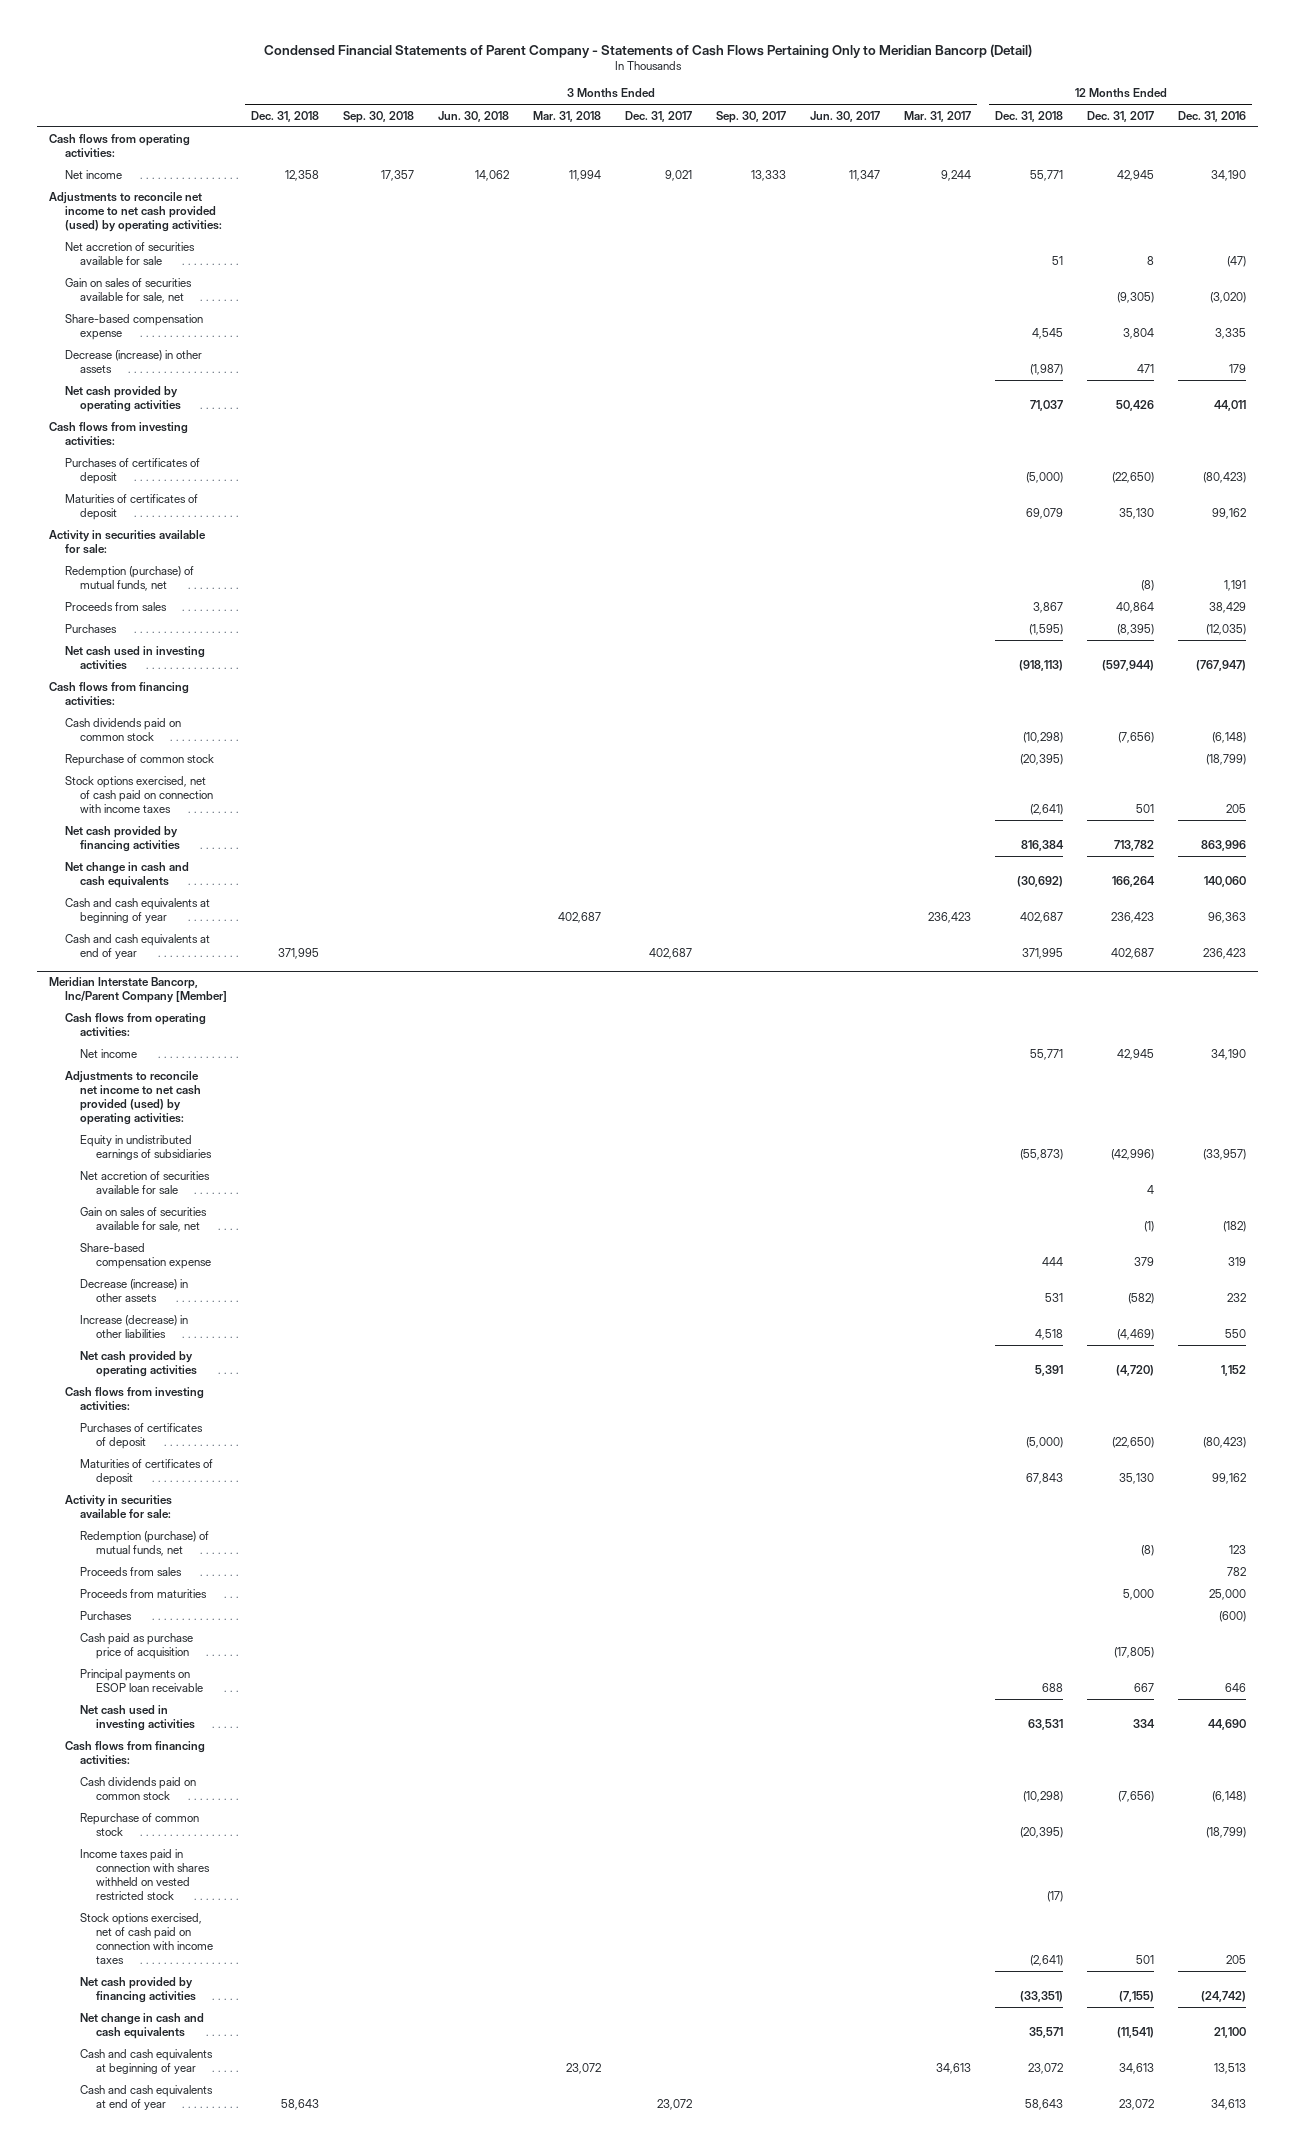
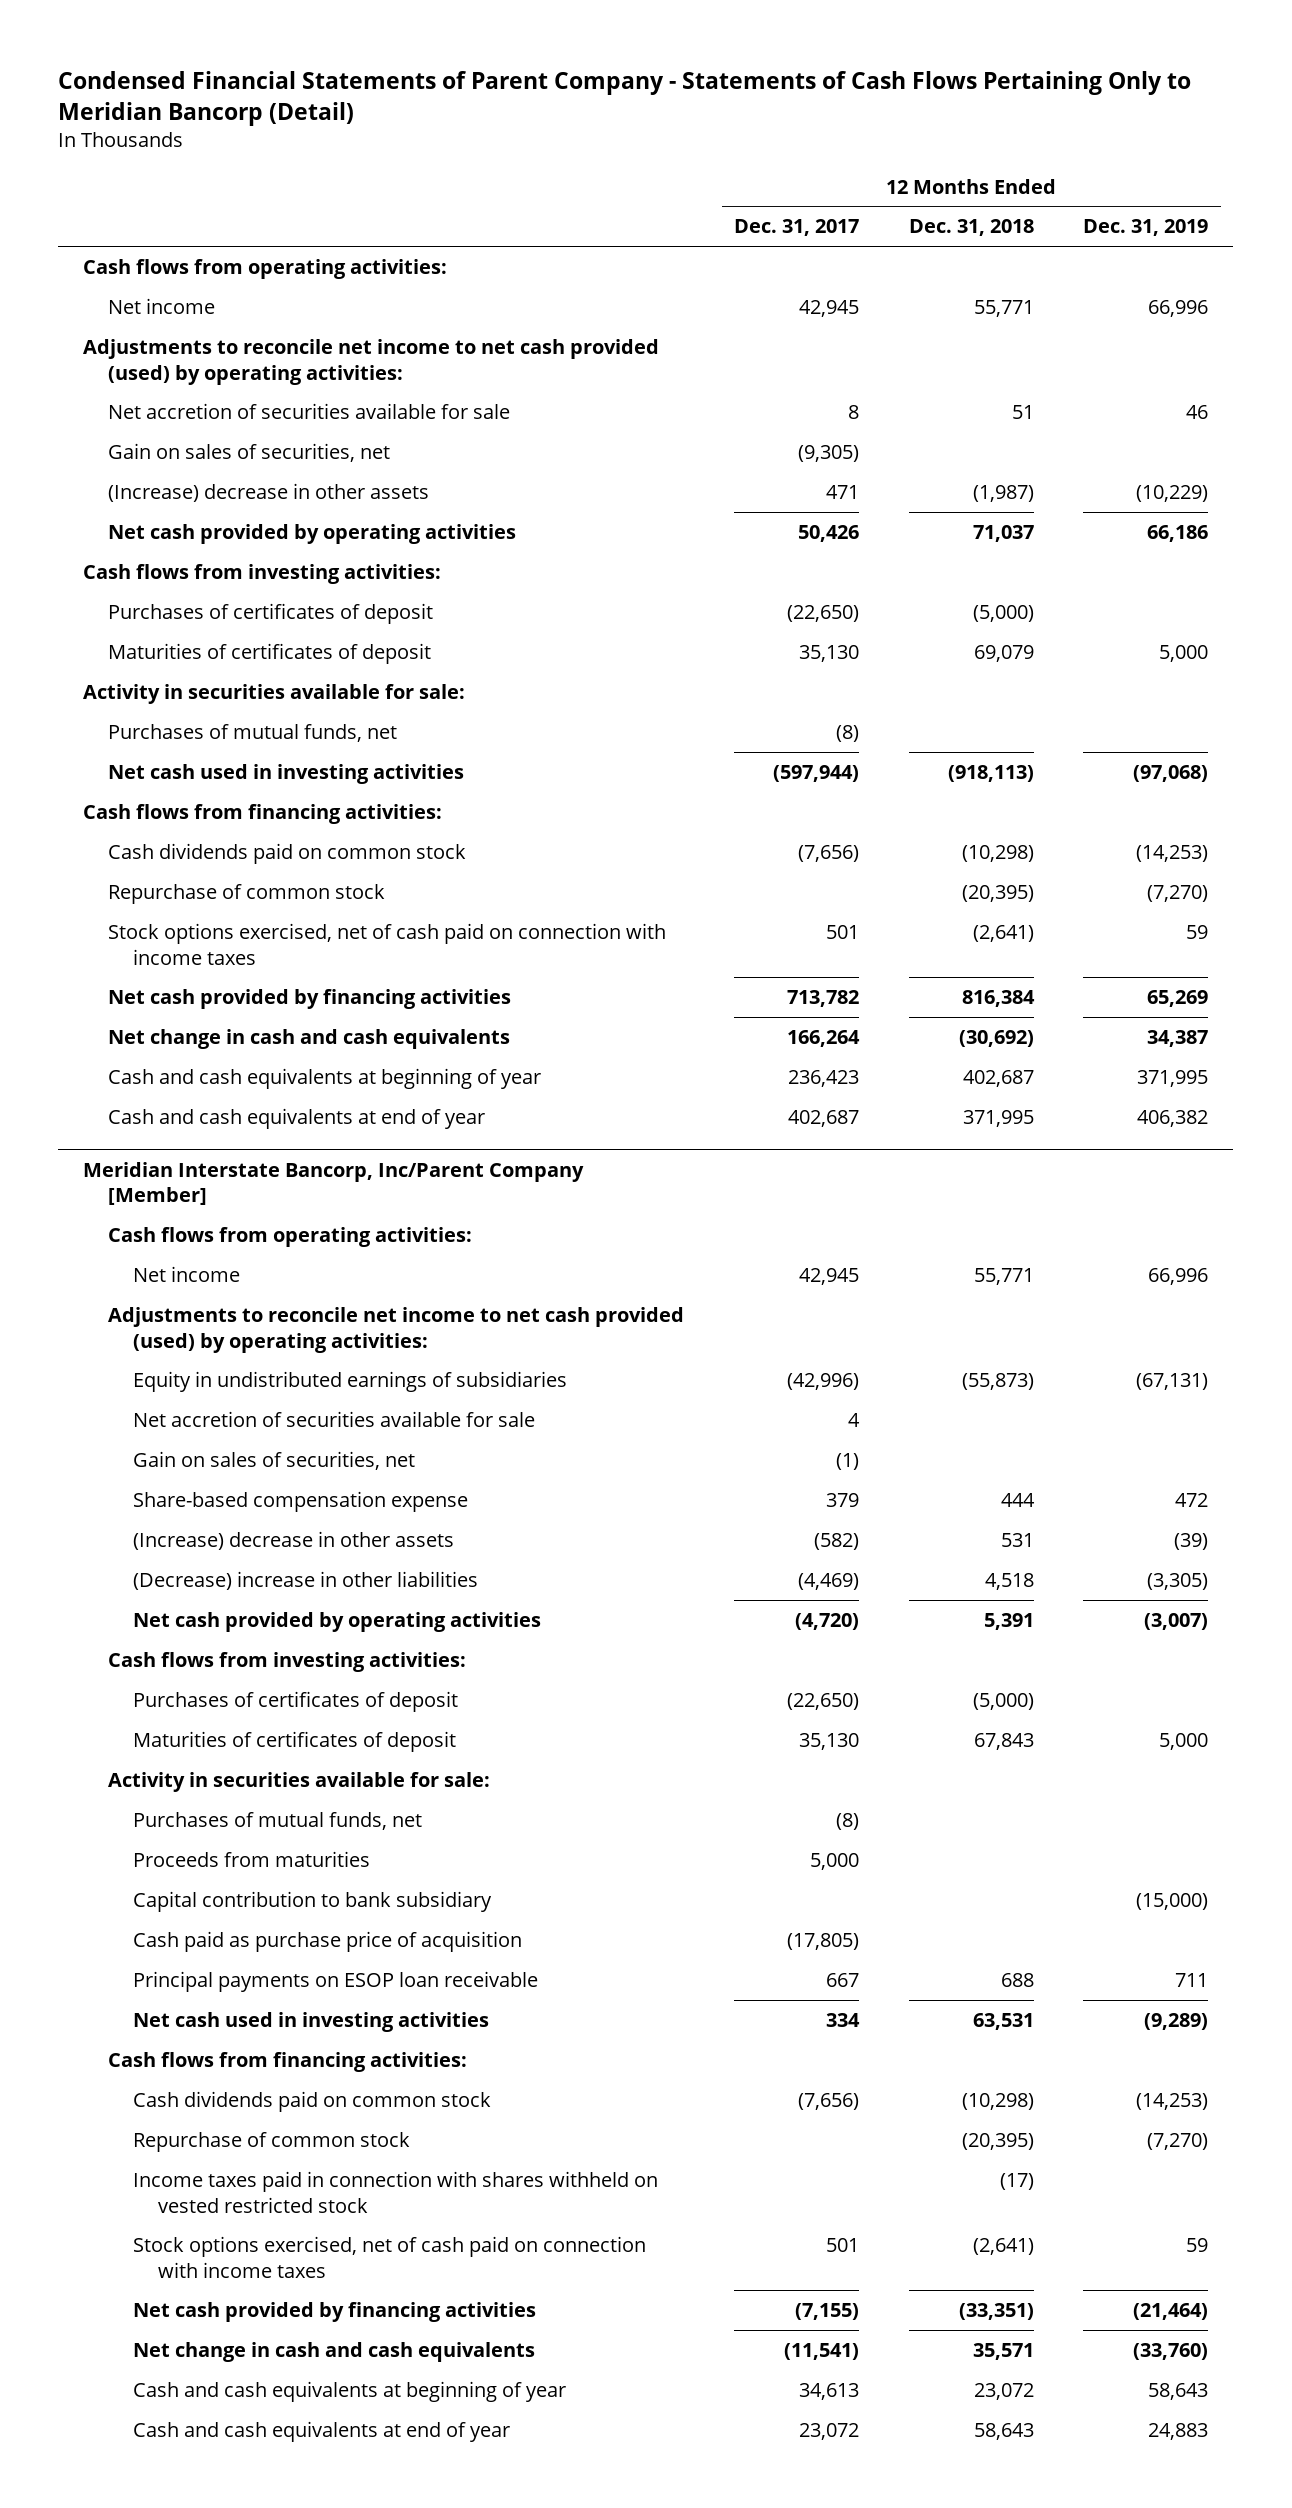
- | 3 Months Ended Dec. 31, 2018 | 3 Months Ended Sep. 30, 2018 | 3 Months Ended Jun. 30, 2018 | 3 Months Ended Mar. 31, 2018 | 3 Months Ended Dec. 31, 2017 | 3 Months Ended Sep. 30, 2017 | 3 Months Ended Jun. 30, 2017 | 3 Months Ended Mar. 31, 2017 | 12 Months Ended Dec. 31, 2018 | 12 Months Ended Dec. 31, 2017 | 12 Months Ended Dec. 31, 2016
+ | 12 Months Ended Dec. 31, 2017 | 12 Months Ended Dec. 31, 2018 | 12 Months Ended Dec. 31, 2019
- Gain on sales of securities available for sale, net | | | | | | | | | | (9,305) | (3,020)
- Share-based compensation expense | | | | | | | | | 4,545 | 3,804 | 3,335
- Decrease (increase) in other assets | | | | | | | | | (1,987) | 471 | 179
+ Gain on sales of securities, net | (9,305) | |
+ (Increase) decrease in other assets | 471 | (1,987) | (10,229)
- Redemption (purchase) of mutual funds, net | | | | | | | | | | (8) | 1,191
- Proceeds from sales | | | | | | | | | 3,867 | 40,864 | 38,429
- Purchases | | | | | | | | | (1,595) | (8,395) | (12,035)
+ Purchases of mutual funds, net | (8) | |
@ Meridian Interstate Bancorp, Inc/Parent Company [Member]
- Gain on sales of securities available for sale, net | | | | | | | | | | (1) | (182)
+ Gain on sales of securities, net | (1) | |
- Decrease (increase) in other assets | | | | | | | | | 531 | (582) | 232
- Increase (decrease) in other liabilities | | | | | | | | | 4,518 | (4,469) | 550
+ (Increase) decrease in other assets | (582) | 531 | (39)
+ (Decrease) increase in other liabilities | (4,469) | 4,518 | (3,305)
- Redemption (purchase) of mutual funds, net | | | | | | | | | | (8) | 123
- Proceeds from sales | | | | | | | | | | | 782
+ Purchases of mutual funds, net | (8) | |
- Purchases | | | | | | | | | | | (600)
+ Capital contribution to bank subsidiary | | | (15,000)

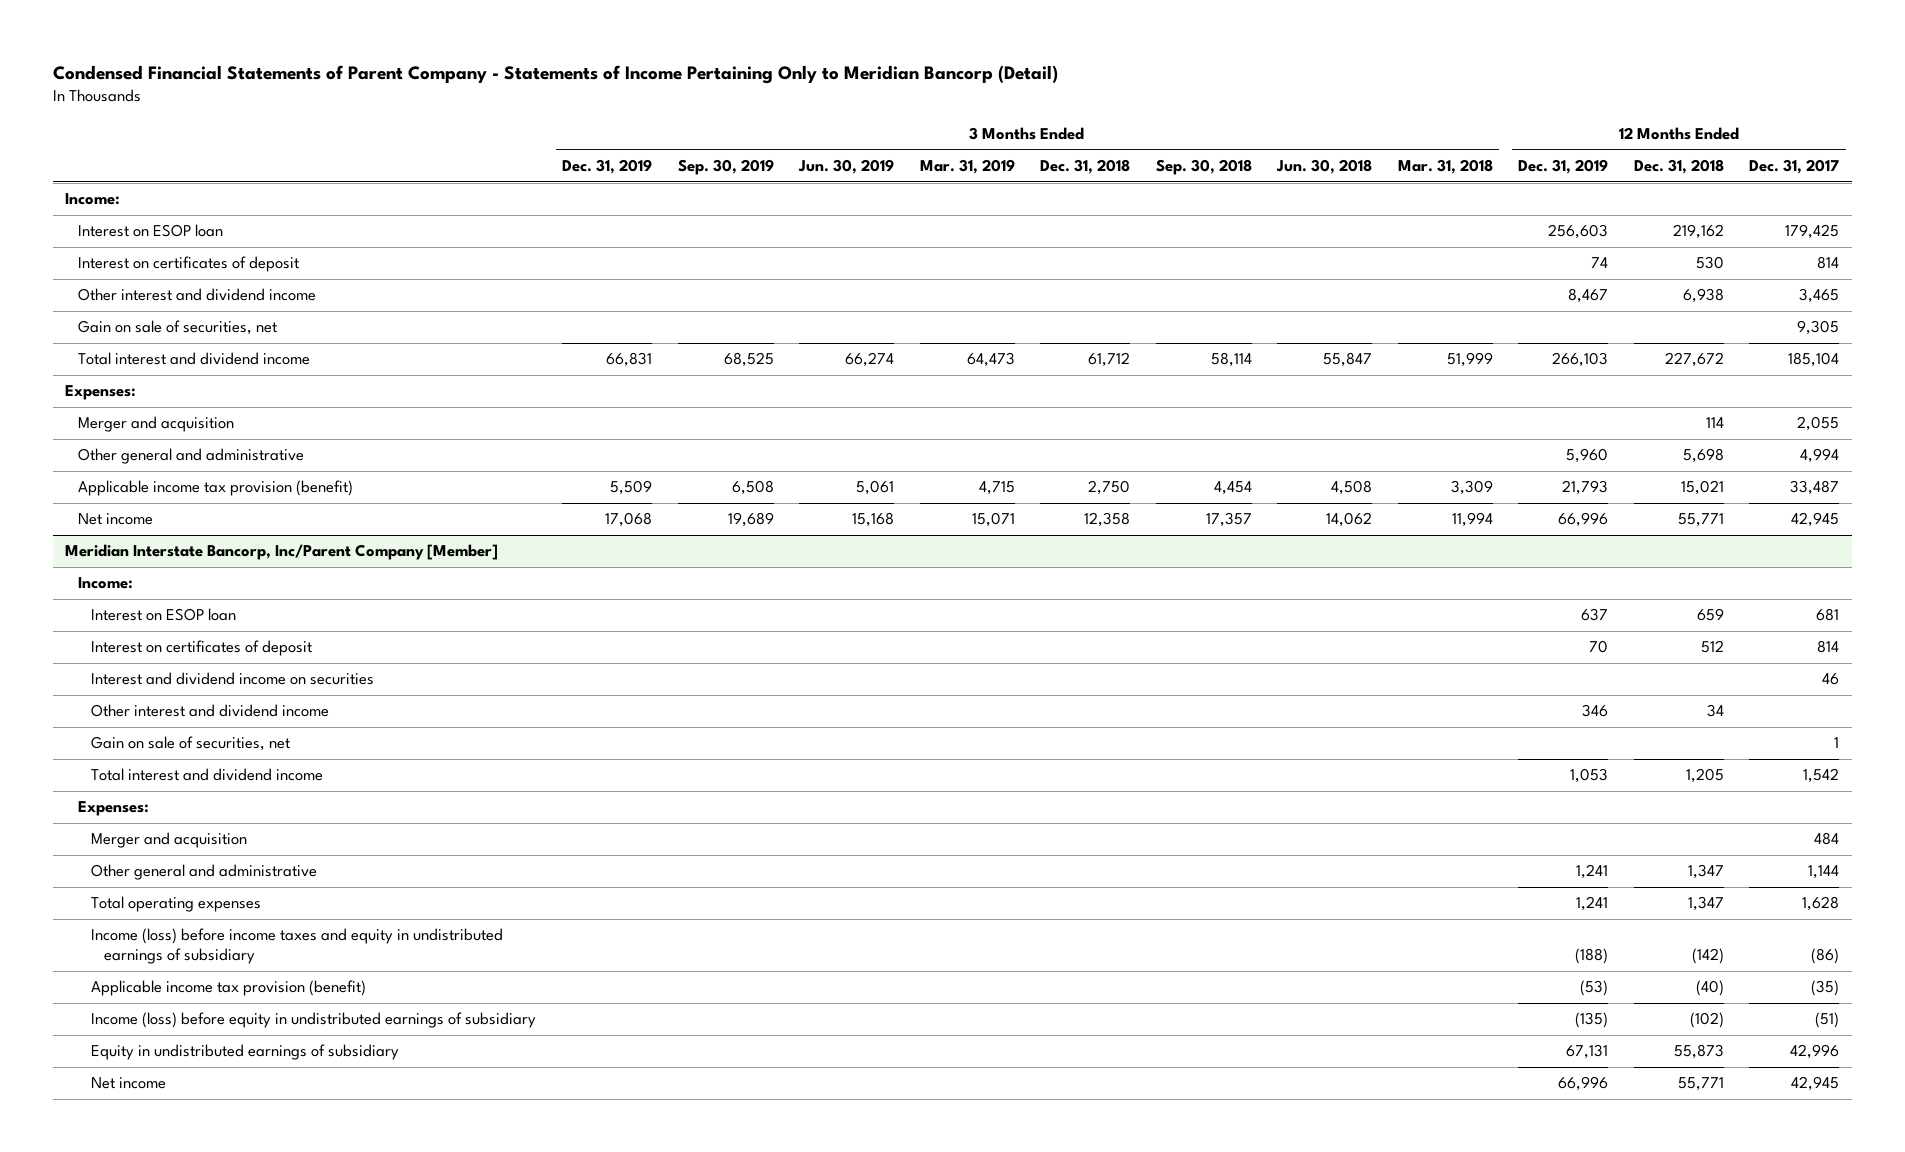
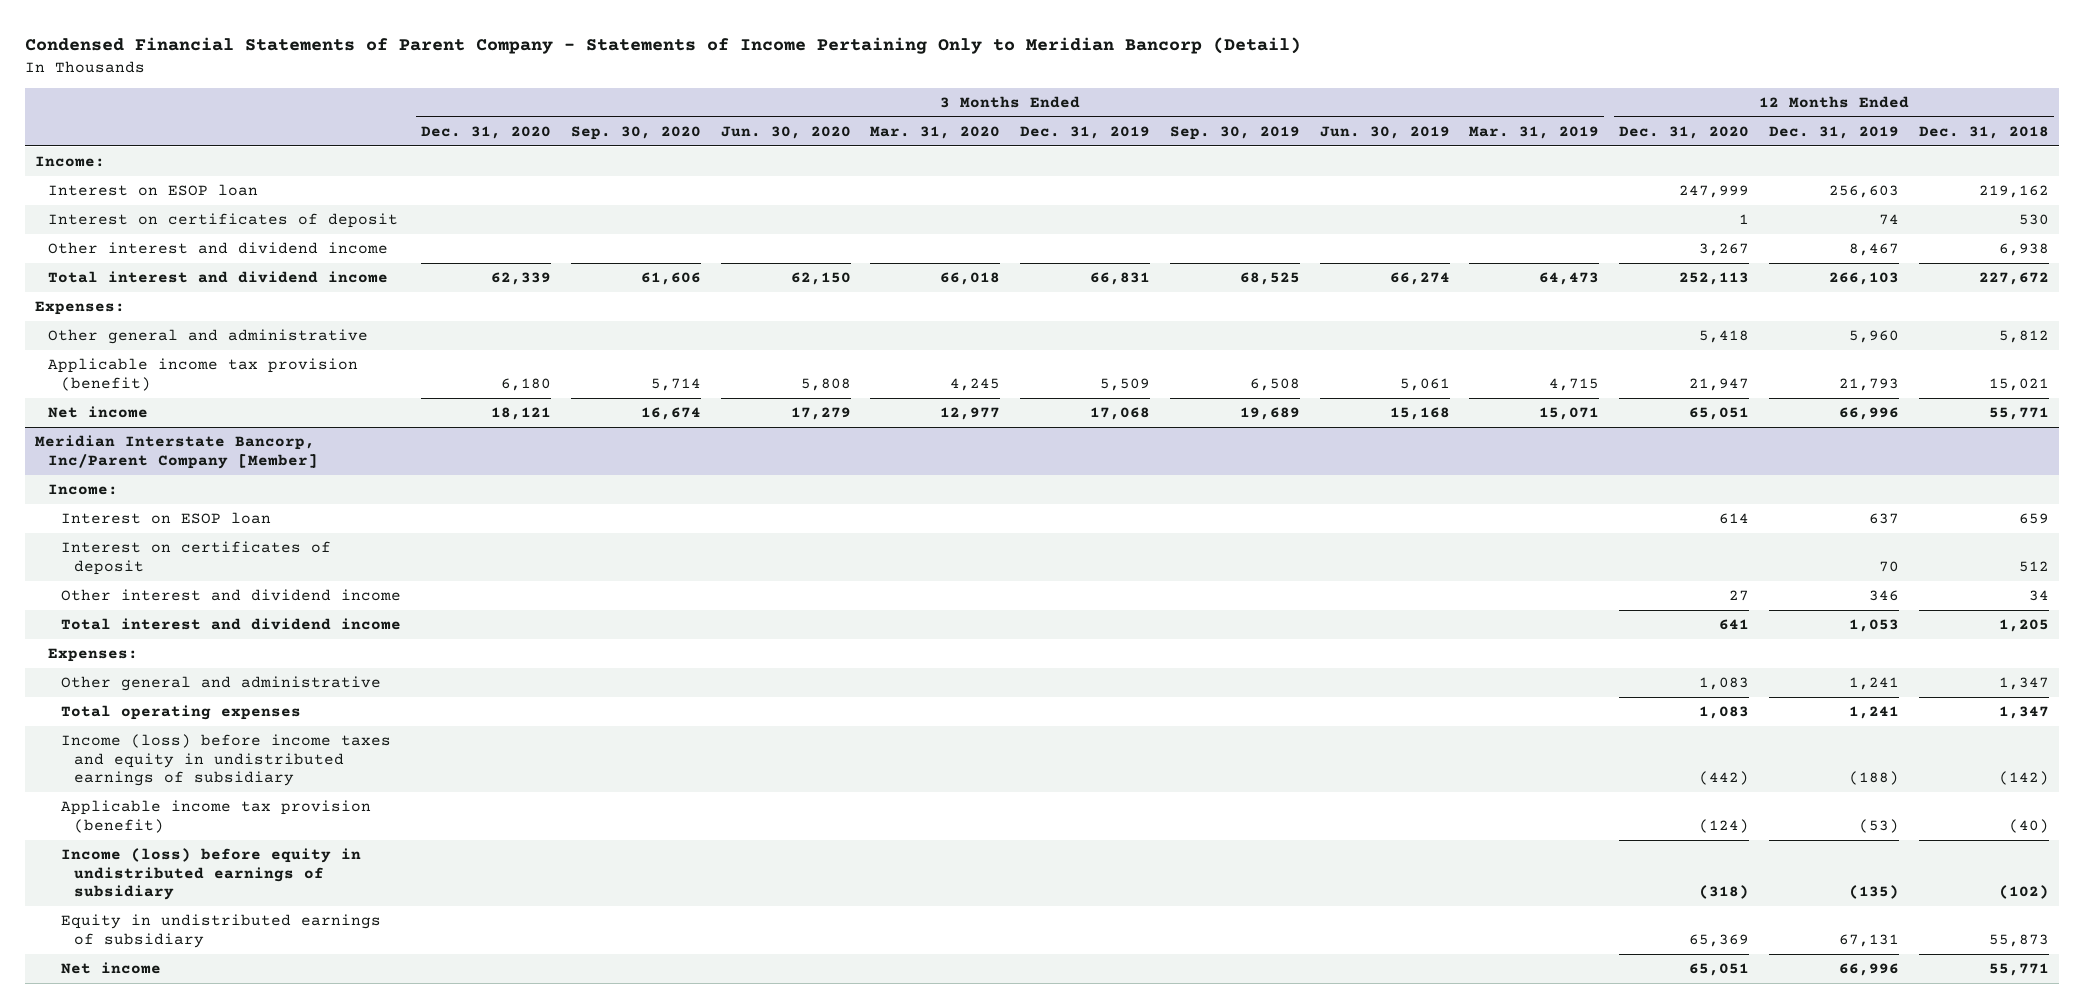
- | 3 Months Ended Dec. 31, 2019 | 3 Months Ended Sep. 30, 2019 | 3 Months Ended Jun. 30, 2019 | 3 Months Ended Mar. 31, 2019 | 3 Months Ended Dec. 31, 2018 | 3 Months Ended Sep. 30, 2018 | 3 Months Ended Jun. 30, 2018 | 3 Months Ended Mar. 31, 2018 | 12 Months Ended Dec. 31, 2019 | 12 Months Ended Dec. 31, 2018 | 12 Months Ended Dec. 31, 2017
+ | 3 Months Ended Dec. 31, 2020 | 3 Months Ended Sep. 30, 2020 | 3 Months Ended Jun. 30, 2020 | 3 Months Ended Mar. 31, 2020 | 3 Months Ended Dec. 31, 2019 | 3 Months Ended Sep. 30, 2019 | 3 Months Ended Jun. 30, 2019 | 3 Months Ended Mar. 31, 2019 | 12 Months Ended Dec. 31, 2020 | 12 Months Ended Dec. 31, 2019 | 12 Months Ended Dec. 31, 2018
- Gain on sale of securities, net | | | | | | | | | | | 9,305
- Merger and acquisition | | | | | | | | | | 114 | 2,055
- Other general and administrative | | | | | | | | | 5,960 | 5,698 | 4,994
+ Other general and administrative | | | | | | | | | 5,418 | 5,960 | 5,812
@ Meridian Interstate Bancorp, Inc/Parent Company [Member]
- Interest and dividend income on securities | | | | | | | | | | | 46
- Gain on sale of securities, net | | | | | | | | | | | 1
- Merger and acquisition | | | | | | | | | | | 484

